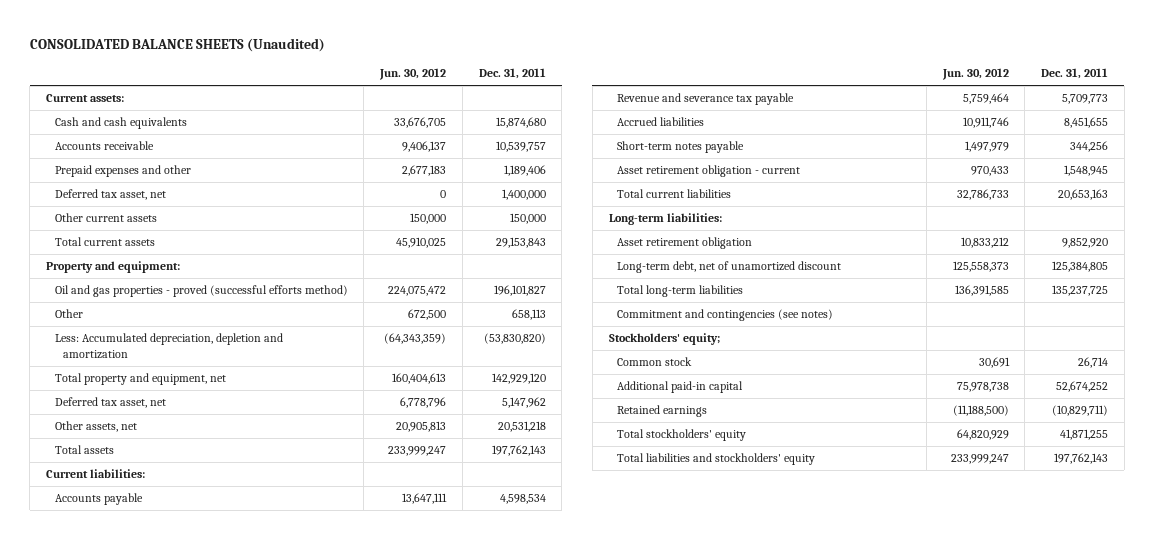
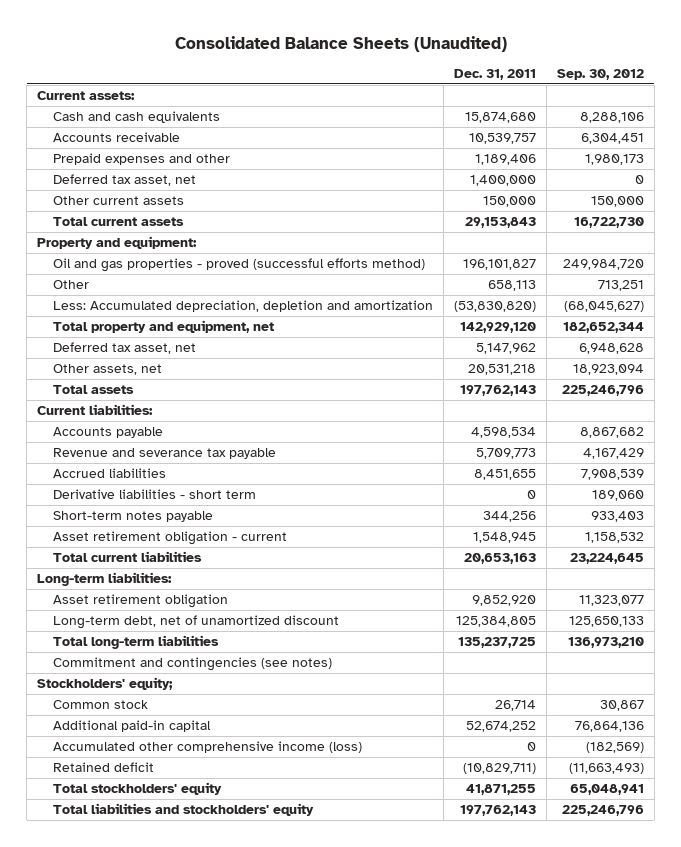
- CONSOLIDATED BALANCE SHEETS (Unaudited)
+ Consolidated Balance Sheets (Unaudited)
- | Jun. 30, 2012 | Dec. 31, 2011
+ | Dec. 31, 2011 | Sep. 30, 2012
+ Derivative liabilities - short term | 0 | 189,060
- Retained earnings | (11,188,500) | (10,829,711)
+ Accumulated other comprehensive income (loss) | 0 | (182,569)
+ Retained deficit | (10,829,711) | (11,663,493)

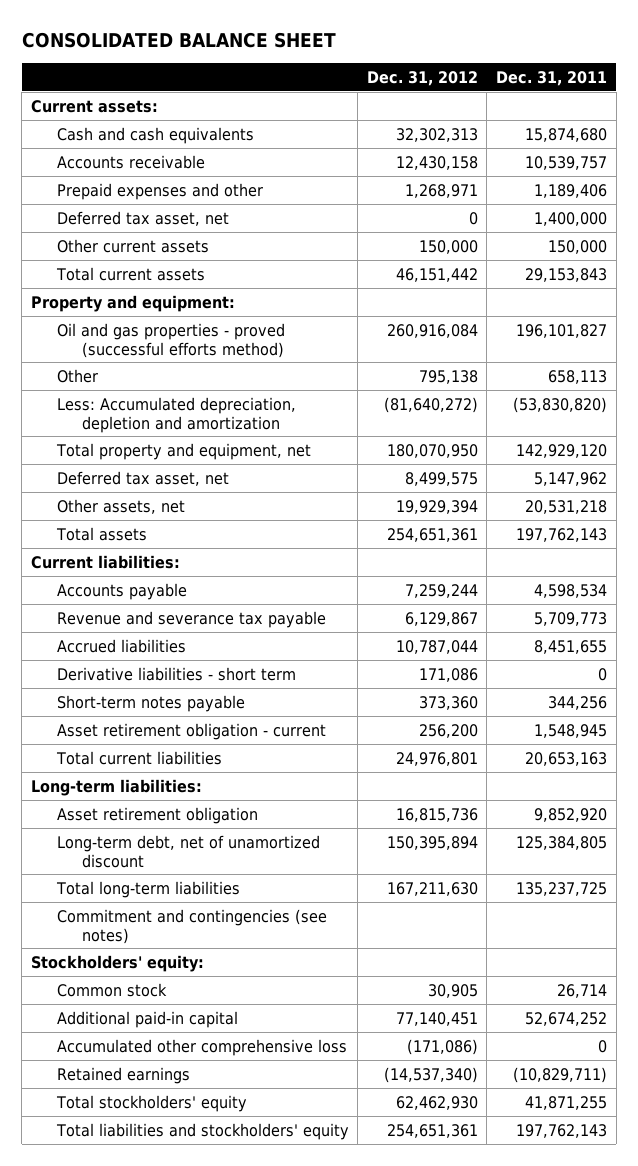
- Consolidated Balance Sheets (Unaudited)
+ CONSOLIDATED BALANCE SHEET
- | Dec. 31, 2011 | Sep. 30, 2012
+ | Dec. 31, 2012 | Dec. 31, 2011
- Stockholders' equity;
+ Stockholders' equity:
- Accumulated other comprehensive income (loss) | 0 | (182,569)
- Retained deficit | (10,829,711) | (11,663,493)
+ Accumulated other comprehensive loss | (171,086) | 0
+ Retained earnings | (14,537,340) | (10,829,711)

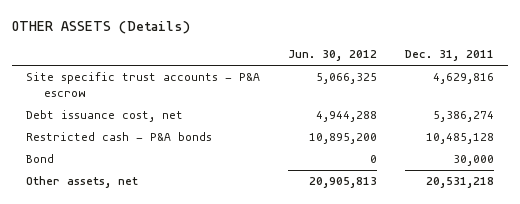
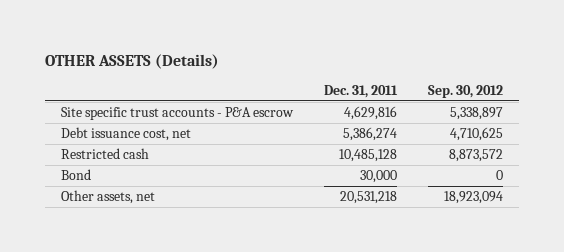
- | Jun. 30, 2012 | Dec. 31, 2011
+ | Dec. 31, 2011 | Sep. 30, 2012
- Restricted cash - P&A bonds | 10,895,200 | 10,485,128
+ Restricted cash | 10,485,128 | 8,873,572

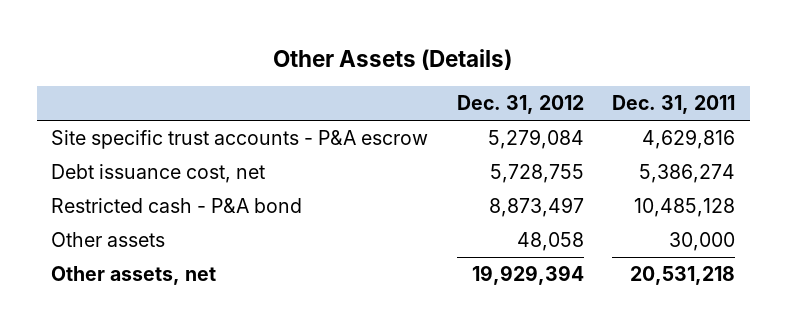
- OTHER ASSETS (Details)
+ Other Assets (Details)
- | Dec. 31, 2011 | Sep. 30, 2012
+ | Dec. 31, 2012 | Dec. 31, 2011
- Restricted cash | 10,485,128 | 8,873,572
- Bond | 30,000 | 0
+ Restricted cash - P&A bond | 8,873,497 | 10,485,128
+ Other assets | 48,058 | 30,000

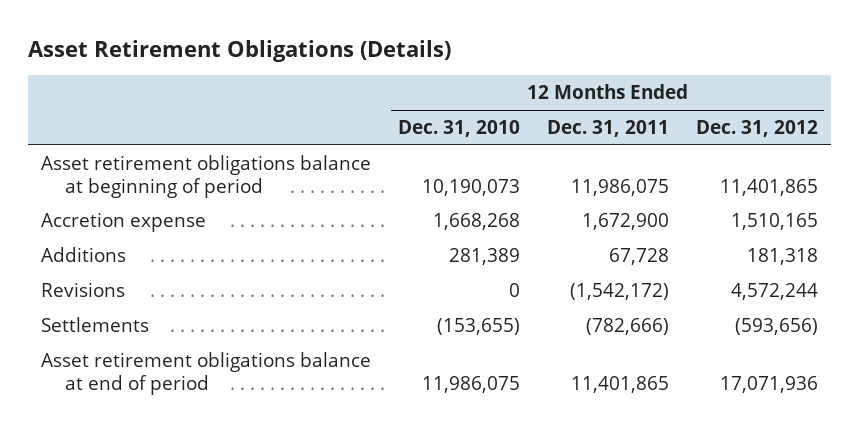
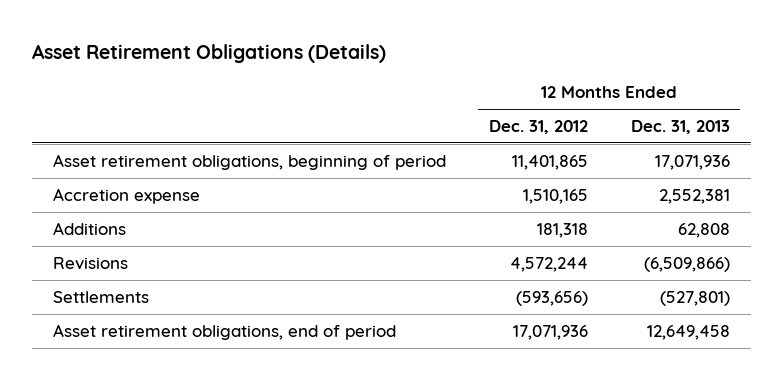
- | 12 Months Ended Dec. 31, 2010 | 12 Months Ended Dec. 31, 2011 | 12 Months Ended Dec. 31, 2012
+ | 12 Months Ended Dec. 31, 2012 | 12 Months Ended Dec. 31, 2013
- Asset retirement obligations balance at beginning of period | 10,190,073 | 11,986,075 | 11,401,865
+ Asset retirement obligations, beginning of period | 11,401,865 | 17,071,936
- Asset retirement obligations balance at end of period | 11,986,075 | 11,401,865 | 17,071,936
+ Asset retirement obligations, end of period | 17,071,936 | 12,649,458

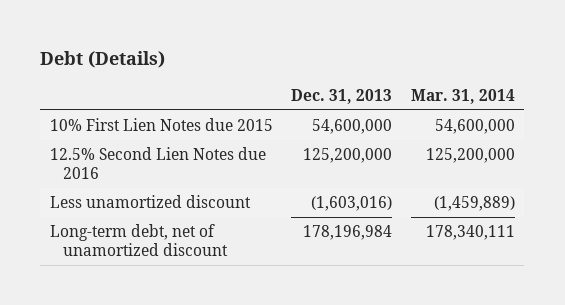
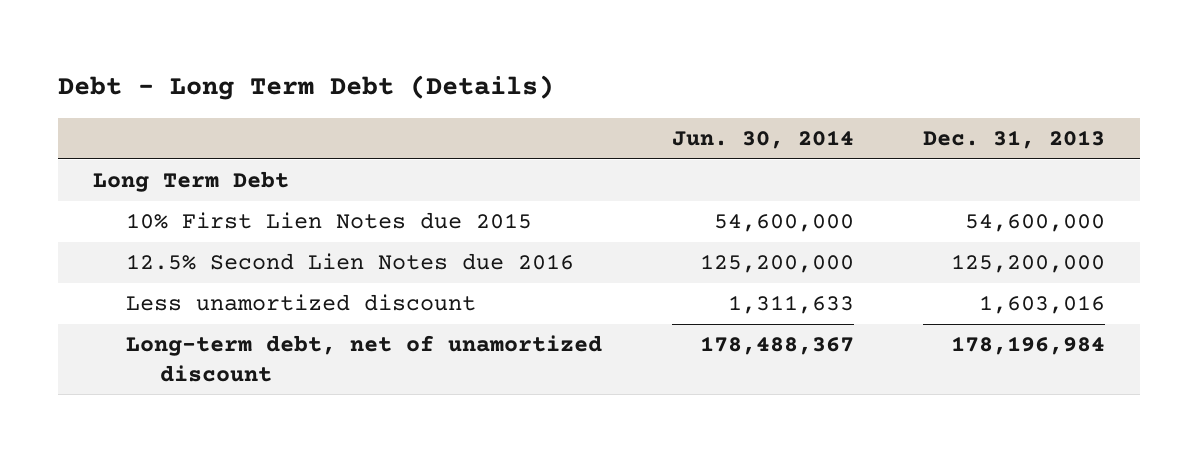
- Debt (Details)
+ Debt - Long Term Debt (Details)
- | Dec. 31, 2013 | Mar. 31, 2014
+ | Jun. 30, 2014 | Dec. 31, 2013
+ Long Term Debt
- Less unamortized discount | (1,603,016) | (1,459,889)
+ Less unamortized discount | 1,311,633 | 1,603,016

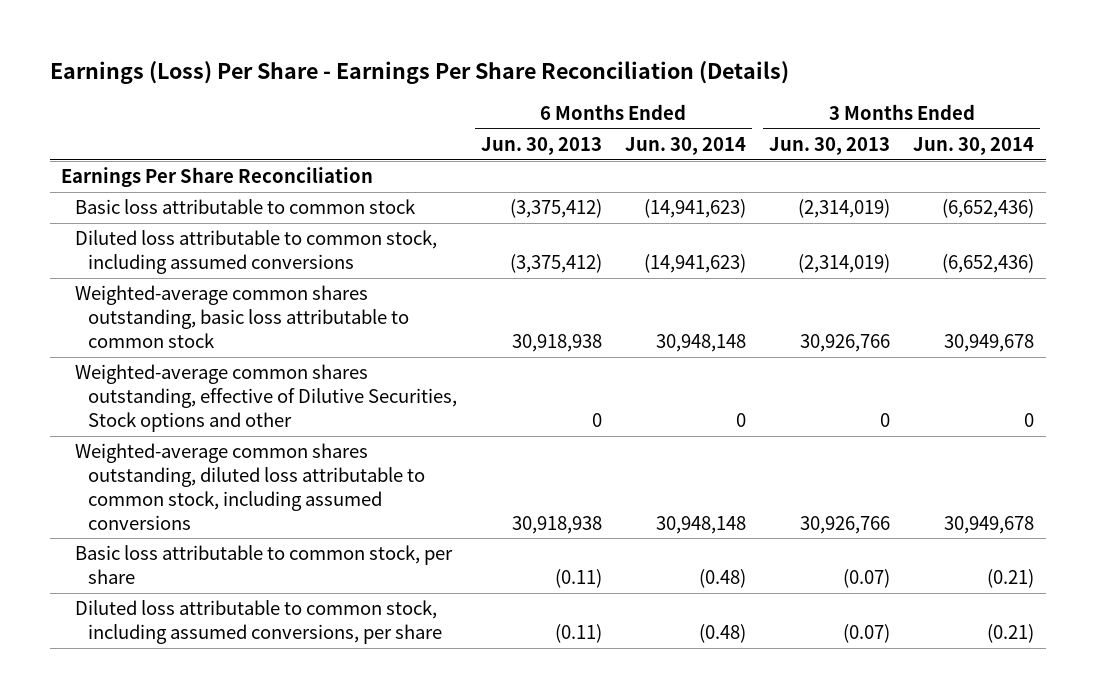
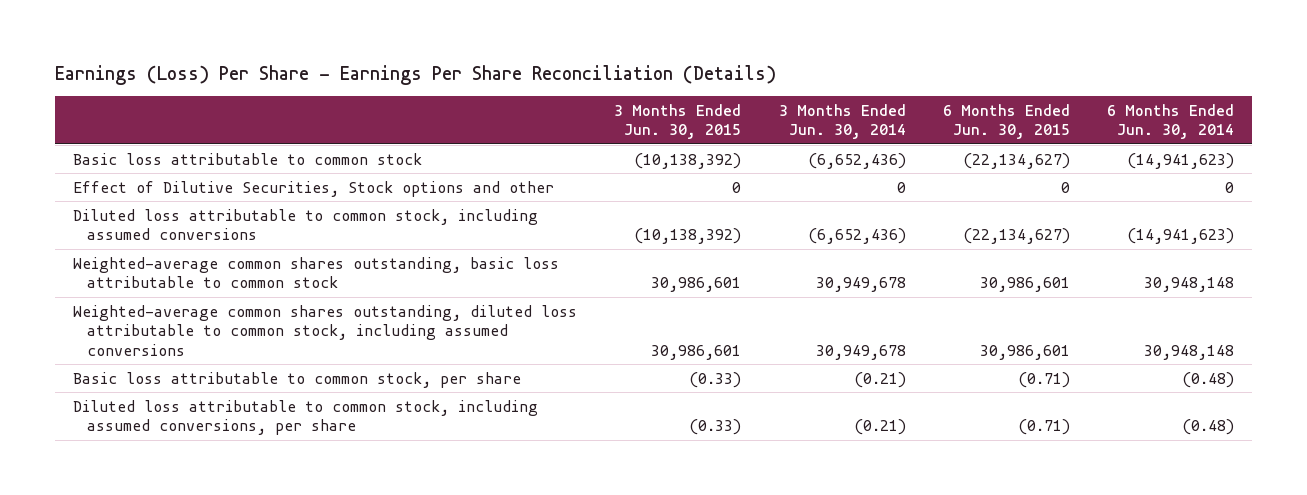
- | 6 Months Ended Jun. 30, 2013 | 6 Months Ended Jun. 30, 2014 | 3 Months Ended Jun. 30, 2013 | 3 Months Ended Jun. 30, 2014
+ | 3 Months Ended Jun. 30, 2015 | 3 Months Ended Jun. 30, 2014 | 6 Months Ended Jun. 30, 2015 | 6 Months Ended Jun. 30, 2014
- Earnings Per Share Reconciliation
+ Effect of Dilutive Securities, Stock options and other | 0 | 0 | 0 | 0
- Weighted-average common shares outstanding, effective of Dilutive Securities, Stock options and other | 0 | 0 | 0 | 0

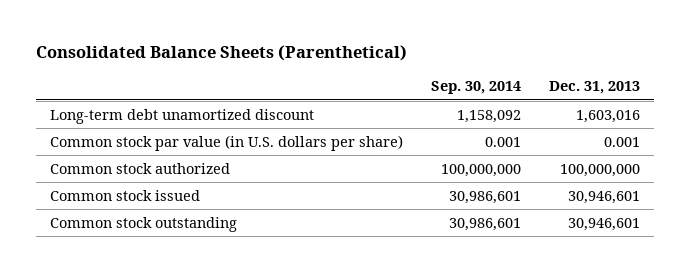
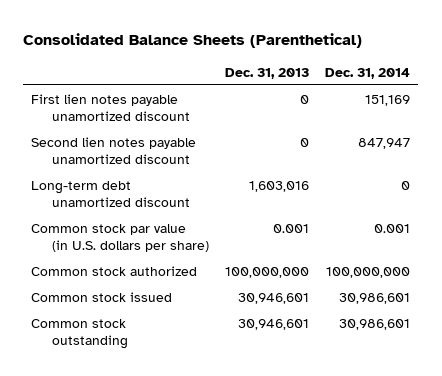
- | Sep. 30, 2014 | Dec. 31, 2013
+ | Dec. 31, 2013 | Dec. 31, 2014
+ First lien notes payable unamortized discount | 0 | 151,169
+ Second lien notes payable unamortized discount | 0 | 847,947

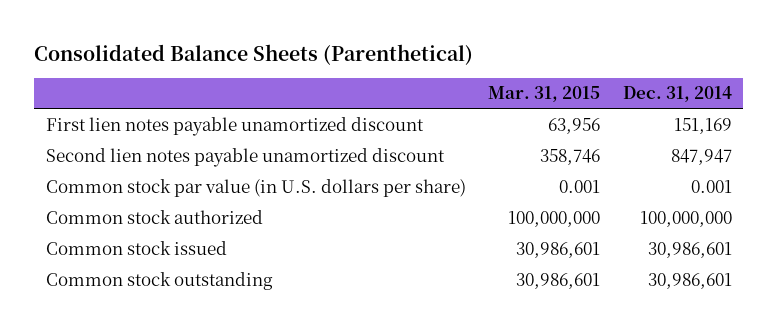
- | Dec. 31, 2013 | Dec. 31, 2014
+ | Mar. 31, 2015 | Dec. 31, 2014
- Long-term debt unamortized discount | 1,603,016 | 0

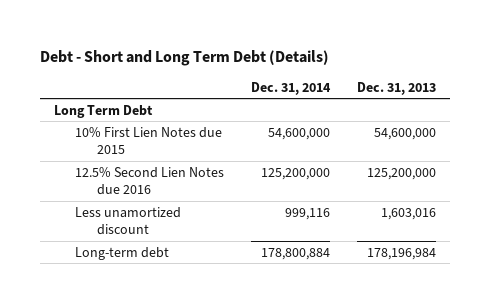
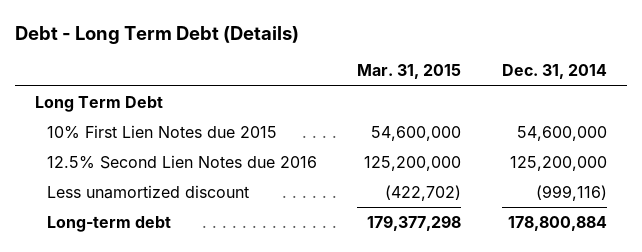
- Debt - Short and Long Term Debt (Details)
+ Debt - Long Term Debt (Details)
- | Dec. 31, 2014 | Dec. 31, 2013
+ | Mar. 31, 2015 | Dec. 31, 2014
- Less unamortized discount | 999,116 | 1,603,016
+ Less unamortized discount | (422,702) | (999,116)

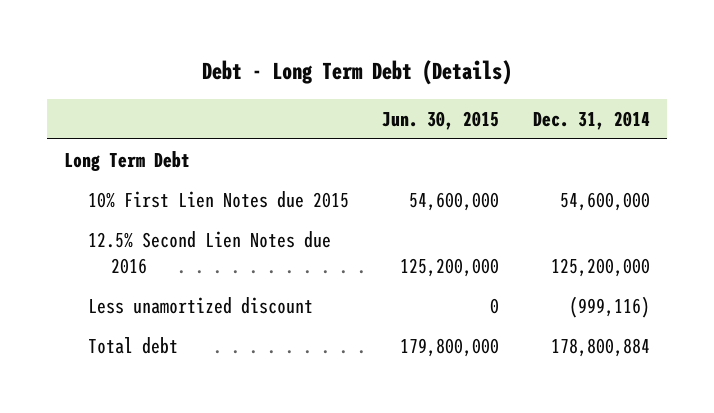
- | Mar. 31, 2015 | Dec. 31, 2014
+ | Jun. 30, 2015 | Dec. 31, 2014
- Long-term debt | 179,377,298 | 178,800,884
+ Total debt | 179,800,000 | 178,800,884

